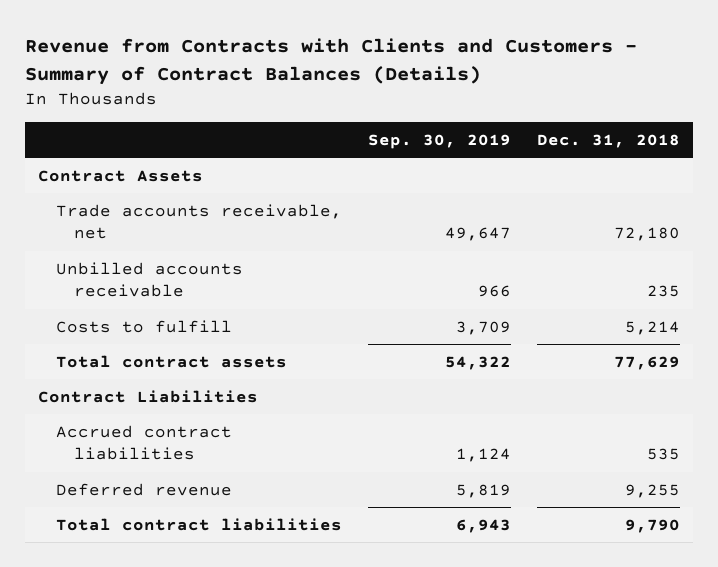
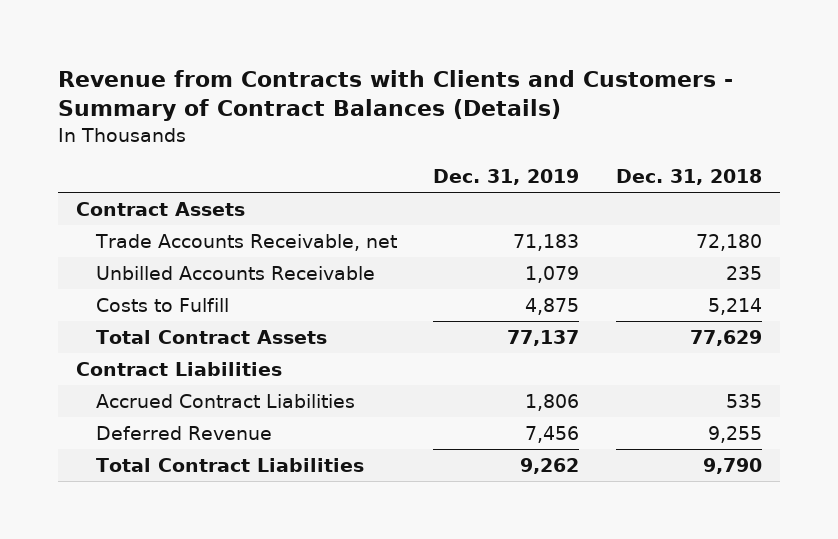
- | Sep. 30, 2019 | Dec. 31, 2018
+ | Dec. 31, 2019 | Dec. 31, 2018
- Trade accounts receivable, net | 49,647 | 72,180
- Unbilled accounts receivable | 966 | 235
- Costs to fulfill | 3,709 | 5,214
- Total contract assets | 54,322 | 77,629
+ Trade Accounts Receivable, net | 71,183 | 72,180
+ Unbilled Accounts Receivable | 1,079 | 235
+ Costs to Fulfill | 4,875 | 5,214
+ Total Contract Assets | 77,137 | 77,629
- Accrued contract liabilities | 1,124 | 535
- Deferred revenue | 5,819 | 9,255
- Total contract liabilities | 6,943 | 9,790
+ Accrued Contract Liabilities | 1,806 | 535
+ Deferred Revenue | 7,456 | 9,255
+ Total Contract Liabilities | 9,262 | 9,790

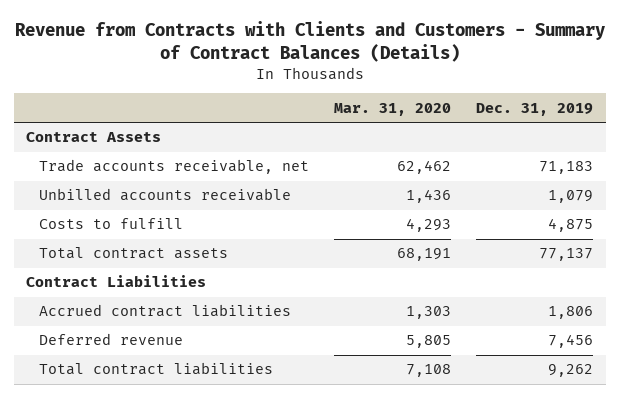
- | Dec. 31, 2019 | Dec. 31, 2018
+ | Mar. 31, 2020 | Dec. 31, 2019
- Trade Accounts Receivable, net | 71,183 | 72,180
- Unbilled Accounts Receivable | 1,079 | 235
- Costs to Fulfill | 4,875 | 5,214
- Total Contract Assets | 77,137 | 77,629
+ Trade accounts receivable, net | 62,462 | 71,183
+ Unbilled accounts receivable | 1,436 | 1,079
+ Costs to fulfill | 4,293 | 4,875
+ Total contract assets | 68,191 | 77,137
- Accrued Contract Liabilities | 1,806 | 535
- Deferred Revenue | 7,456 | 9,255
- Total Contract Liabilities | 9,262 | 9,790
+ Accrued contract liabilities | 1,303 | 1,806
+ Deferred revenue | 5,805 | 7,456
+ Total contract liabilities | 7,108 | 9,262

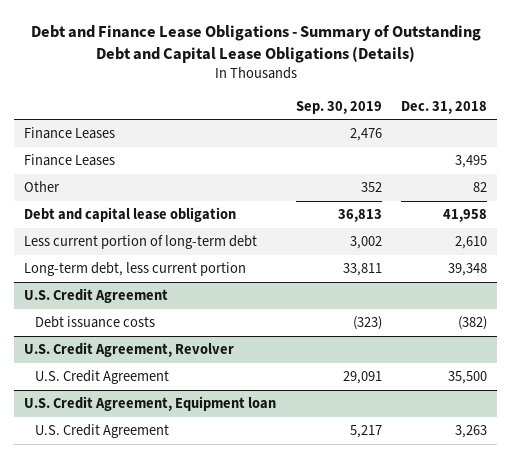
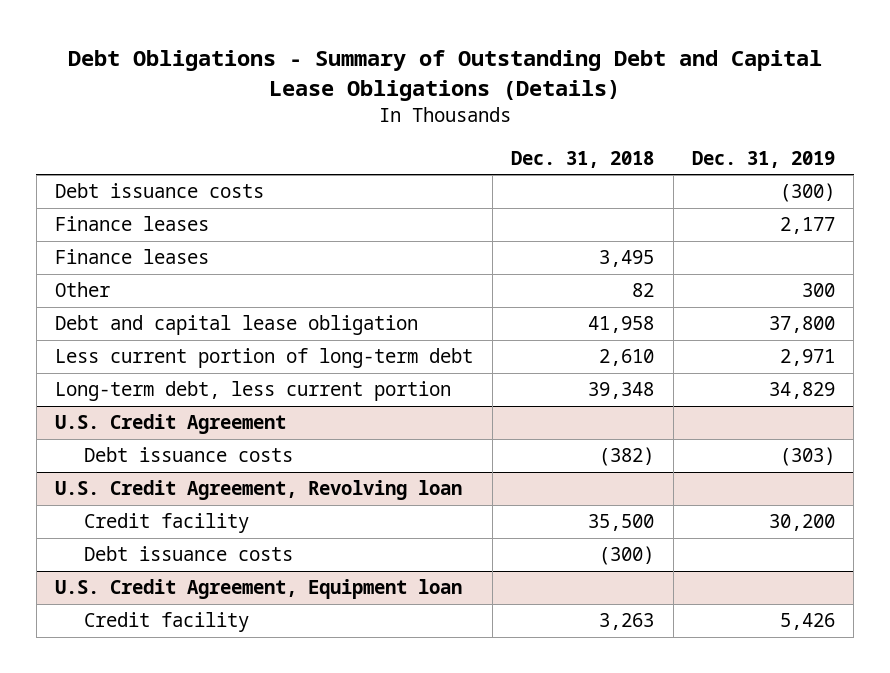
- Debt and Finance Lease Obligations - Summary of Outstanding Debt and Capital Lease Obligations (Details)
+ Debt Obligations - Summary of Outstanding Debt and Capital Lease Obligations (Details)
- | Sep. 30, 2019 | Dec. 31, 2018
+ | Dec. 31, 2018 | Dec. 31, 2019
- Finance Leases | 2,476 |
- Finance Leases | | 3,495
+ Debt issuance costs | | (300)
+ Finance leases | | 2,177
+ Finance leases | 3,495 |
- U.S. Credit Agreement, Revolver
- U.S. Credit Agreement | 29,091 | 35,500
+ U.S. Credit Agreement, Revolving loan
+ Credit facility | 35,500 | 30,200
+ Debt issuance costs | (300) |
@ U.S. Credit Agreement, Equipment loan
- U.S. Credit Agreement | 5,217 | 3,263
+ Credit facility | 3,263 | 5,426

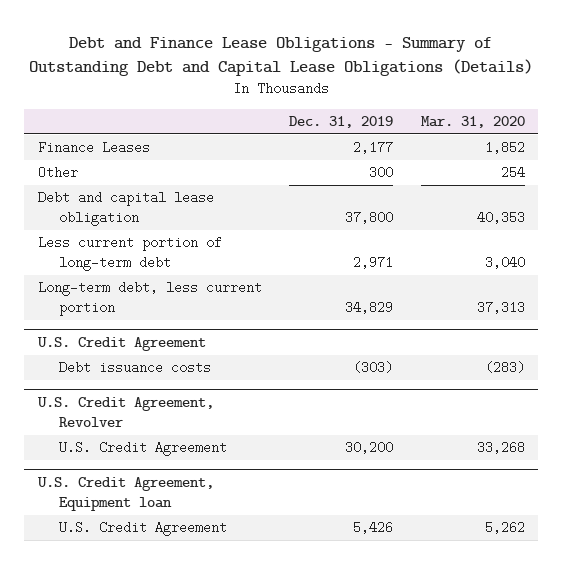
- Debt Obligations - Summary of Outstanding Debt and Capital Lease Obligations (Details)
+ Debt and Finance Lease Obligations - Summary of Outstanding Debt and Capital Lease Obligations (Details)
- | Dec. 31, 2018 | Dec. 31, 2019
+ | Dec. 31, 2019 | Mar. 31, 2020
- Debt issuance costs | | (300)
- Finance leases | | 2,177
- Finance leases | 3,495 |
+ Finance Leases | 2,177 | 1,852
- U.S. Credit Agreement, Revolving loan
- Credit facility | 35,500 | 30,200
- Debt issuance costs | (300) |
+ U.S. Credit Agreement, Revolver
+ U.S. Credit Agreement | 30,200 | 33,268
@ U.S. Credit Agreement, Equipment loan
- Credit facility | 3,263 | 5,426
+ U.S. Credit Agreement | 5,426 | 5,262

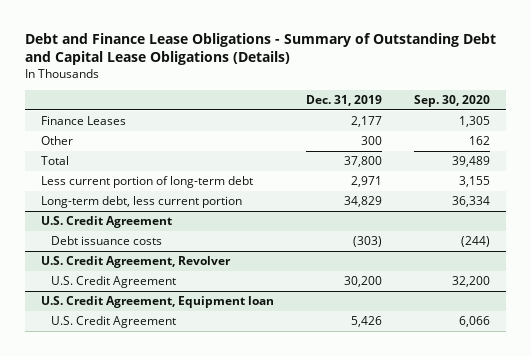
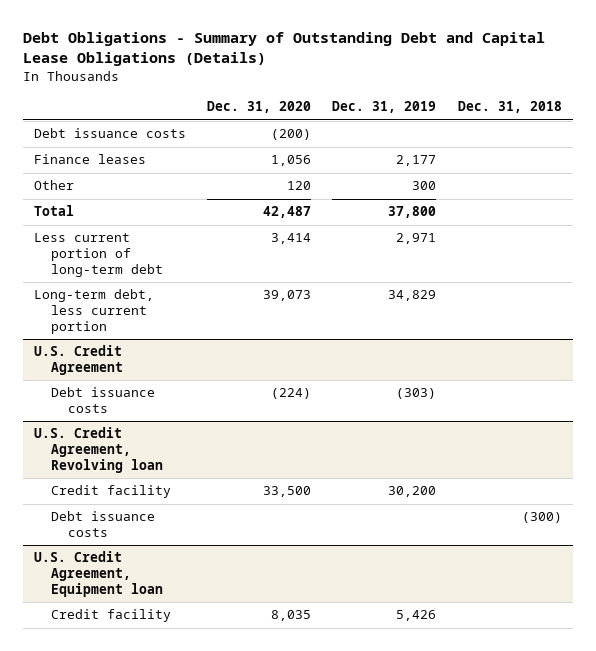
- Debt and Finance Lease Obligations - Summary of Outstanding Debt and Capital Lease Obligations (Details)
+ Debt Obligations - Summary of Outstanding Debt and Capital Lease Obligations (Details)
- | Dec. 31, 2019 | Sep. 30, 2020
+ | Dec. 31, 2020 | Dec. 31, 2019 | Dec. 31, 2018
- Finance Leases | 2,177 | 1,305
+ Debt issuance costs | (200) | |
+ Finance leases | 1,056 | 2,177 |
- U.S. Credit Agreement, Revolver
- U.S. Credit Agreement | 30,200 | 32,200
+ U.S. Credit Agreement, Revolving loan
+ Credit facility | 33,500 | 30,200 |
+ Debt issuance costs | | | (300)
@ U.S. Credit Agreement, Equipment loan
- U.S. Credit Agreement | 5,426 | 6,066
+ Credit facility | 8,035 | 5,426 |

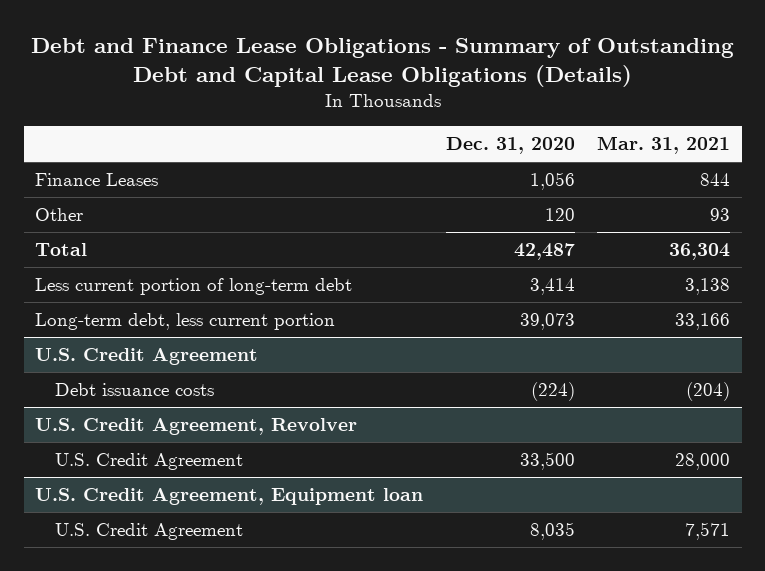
- Debt Obligations - Summary of Outstanding Debt and Capital Lease Obligations (Details)
+ Debt and Finance Lease Obligations - Summary of Outstanding Debt and Capital Lease Obligations (Details)
- | Dec. 31, 2020 | Dec. 31, 2019 | Dec. 31, 2018
+ | Dec. 31, 2020 | Mar. 31, 2021
- Debt issuance costs | (200) | |
- Finance leases | 1,056 | 2,177 |
+ Finance Leases | 1,056 | 844
- U.S. Credit Agreement, Revolving loan
- Credit facility | 33,500 | 30,200 |
- Debt issuance costs | | | (300)
+ U.S. Credit Agreement, Revolver
+ U.S. Credit Agreement | 33,500 | 28,000
@ U.S. Credit Agreement, Equipment loan
- Credit facility | 8,035 | 5,426 |
+ U.S. Credit Agreement | 8,035 | 7,571

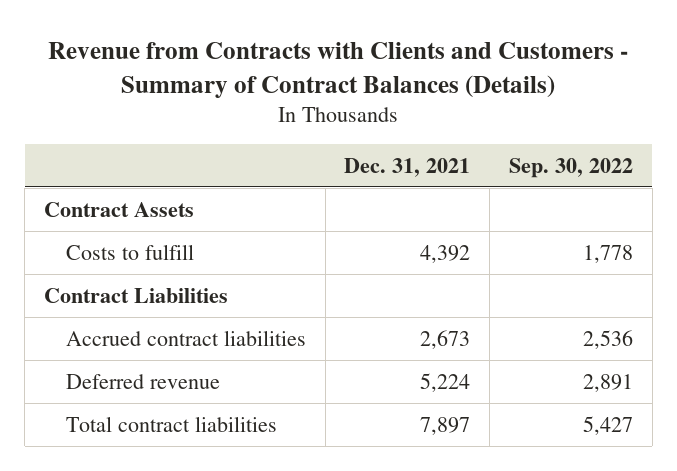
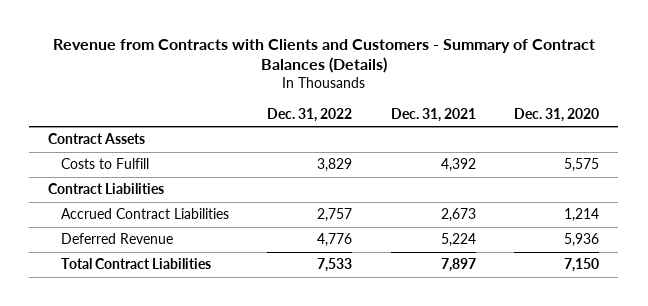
- | Dec. 31, 2021 | Sep. 30, 2022
+ | Dec. 31, 2022 | Dec. 31, 2021 | Dec. 31, 2020
- Costs to fulfill | 4,392 | 1,778
+ Costs to Fulfill | 3,829 | 4,392 | 5,575
- Accrued contract liabilities | 2,673 | 2,536
- Deferred revenue | 5,224 | 2,891
- Total contract liabilities | 7,897 | 5,427
+ Accrued Contract Liabilities | 2,757 | 2,673 | 1,214
+ Deferred Revenue | 4,776 | 5,224 | 5,936
+ Total Contract Liabilities | 7,533 | 7,897 | 7,150

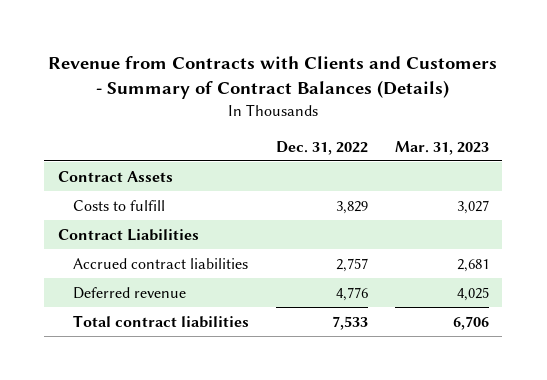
- | Dec. 31, 2022 | Dec. 31, 2021 | Dec. 31, 2020
+ | Dec. 31, 2022 | Mar. 31, 2023
- Costs to Fulfill | 3,829 | 4,392 | 5,575
+ Costs to fulfill | 3,829 | 3,027
- Accrued Contract Liabilities | 2,757 | 2,673 | 1,214
- Deferred Revenue | 4,776 | 5,224 | 5,936
- Total Contract Liabilities | 7,533 | 7,897 | 7,150
+ Accrued contract liabilities | 2,757 | 2,681
+ Deferred revenue | 4,776 | 4,025
+ Total contract liabilities | 7,533 | 6,706

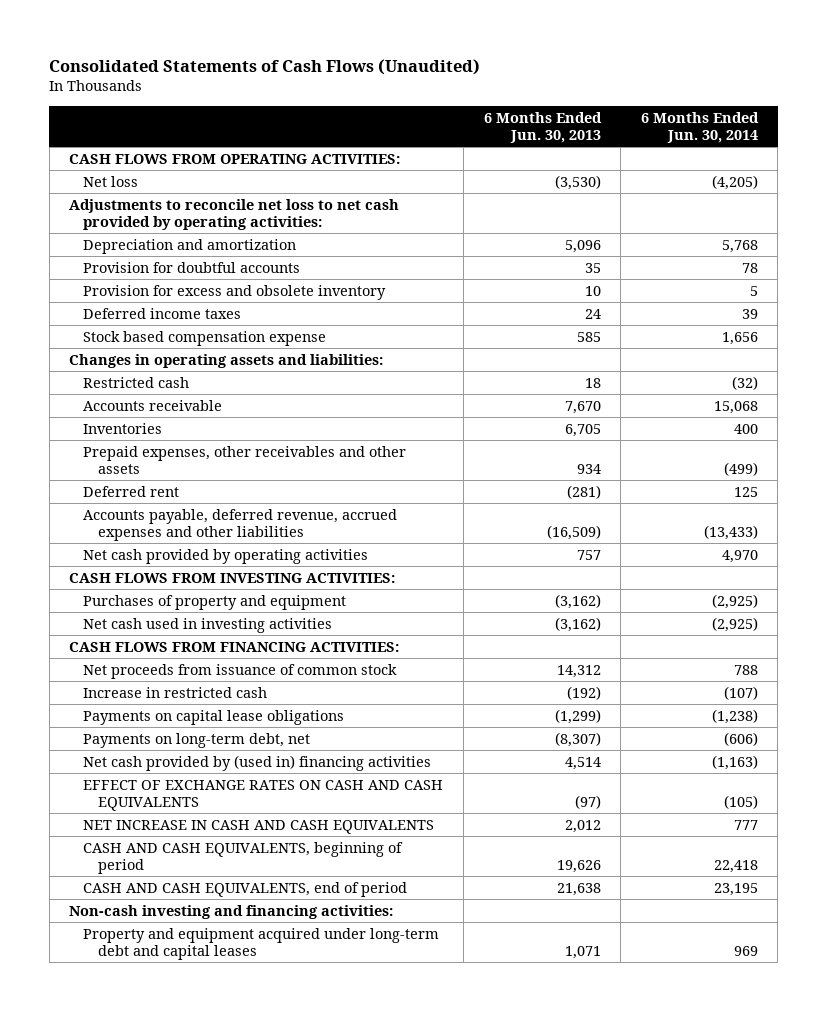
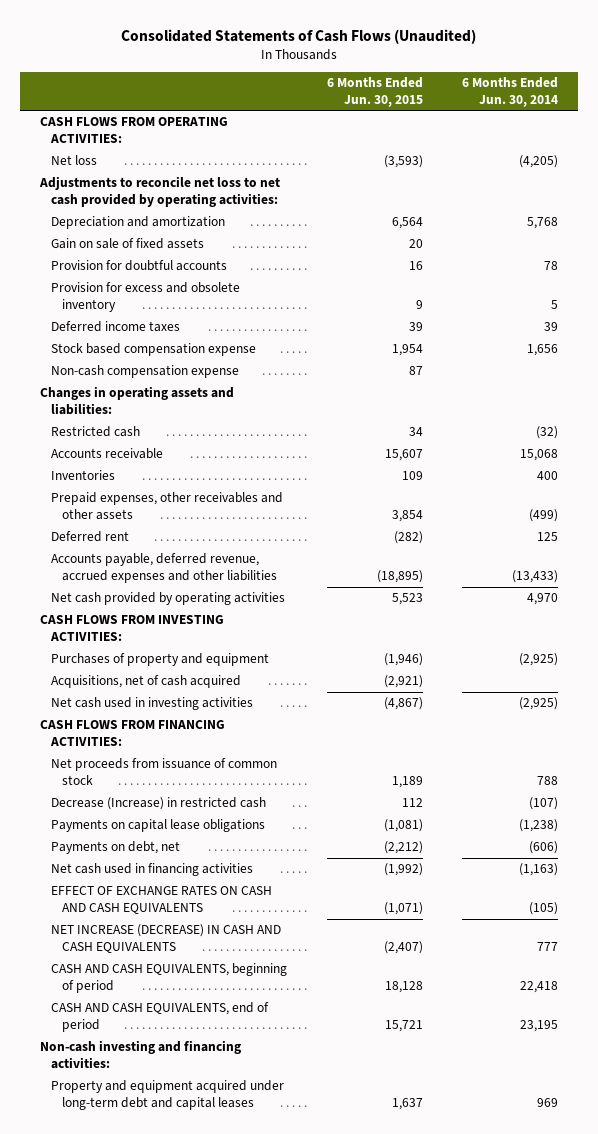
- | 6 Months Ended Jun. 30, 2013 | 6 Months Ended Jun. 30, 2014
+ | 6 Months Ended Jun. 30, 2015 | 6 Months Ended Jun. 30, 2014
+ Gain on sale of fixed assets | 20 |
+ Non-cash compensation expense | 87 |
+ Acquisitions, net of cash acquired | (2,921) |
- Increase in restricted cash | (192) | (107)
+ Decrease (Increase) in restricted cash | 112 | (107)
- Payments on long-term debt, net | (8,307) | (606)
- Net cash provided by (used in) financing activities | 4,514 | (1,163)
+ Payments on debt, net | (2,212) | (606)
+ Net cash used in financing activities | (1,992) | (1,163)
- NET INCREASE IN CASH AND CASH EQUIVALENTS | 2,012 | 777
+ NET INCREASE (DECREASE) IN CASH AND CASH EQUIVALENTS | (2,407) | 777

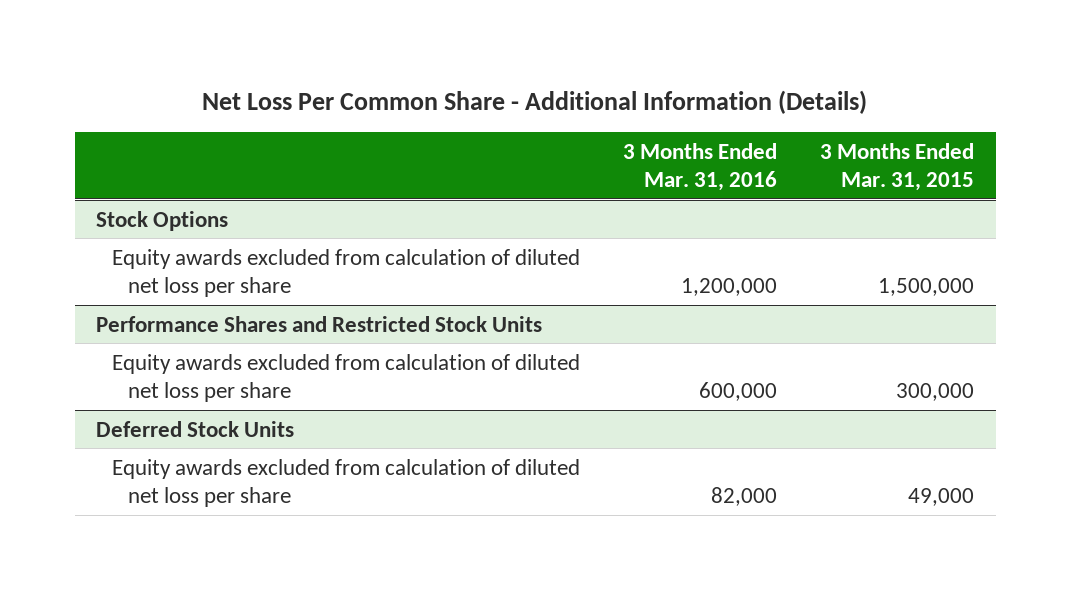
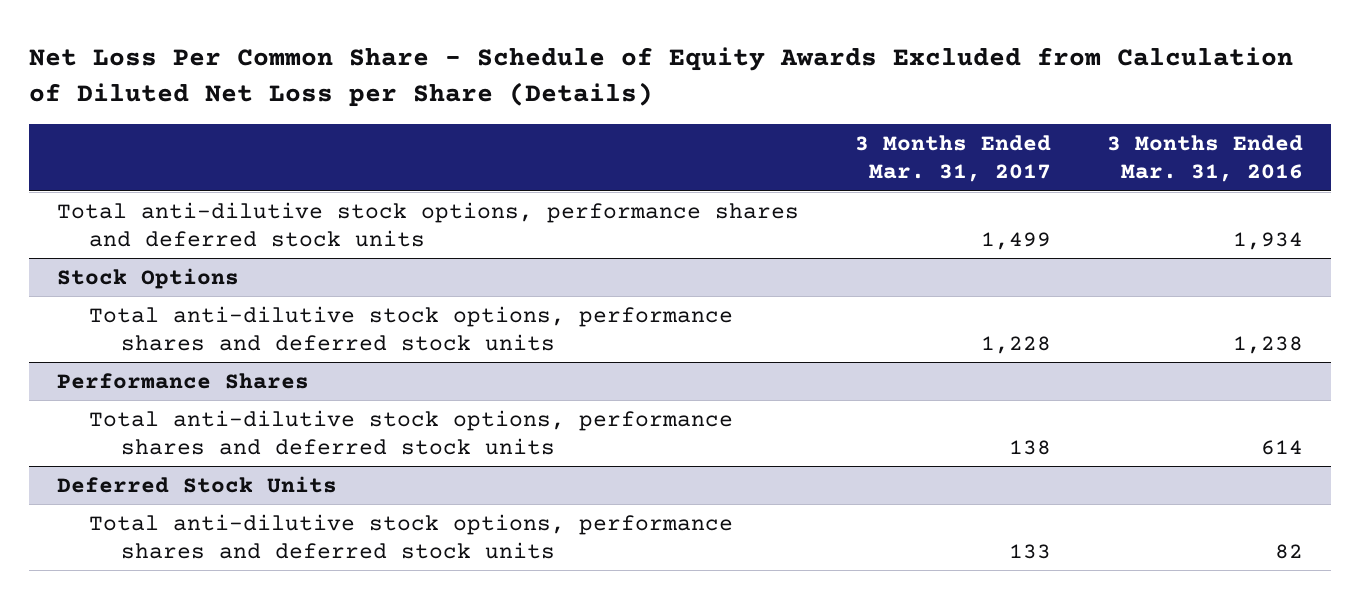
- Net Loss Per Common Share - Additional Information (Details)
+ Net Loss Per Common Share - Schedule of Equity Awards Excluded from Calculation of Diluted Net Loss per Share (Details)
- | 3 Months Ended Mar. 31, 2016 | 3 Months Ended Mar. 31, 2015
+ | 3 Months Ended Mar. 31, 2017 | 3 Months Ended Mar. 31, 2016
+ Total anti-dilutive stock options, performance shares and deferred stock units | 1,499 | 1,934
@ Stock Options
- Equity awards excluded from calculation of diluted net loss per share | 1,200,000 | 1,500,000
- Performance Shares and Restricted Stock Units
- Equity awards excluded from calculation of diluted net loss per share | 600,000 | 300,000
@ Stock Options
+ Total anti-dilutive stock options, performance shares and deferred stock units | 1,228 | 1,238
+ Performance Shares
+ Total anti-dilutive stock options, performance shares and deferred stock units | 138 | 614
@ Deferred Stock Units
- Equity awards excluded from calculation of diluted net loss per share | 82,000 | 49,000
+ Total anti-dilutive stock options, performance shares and deferred stock units | 133 | 82

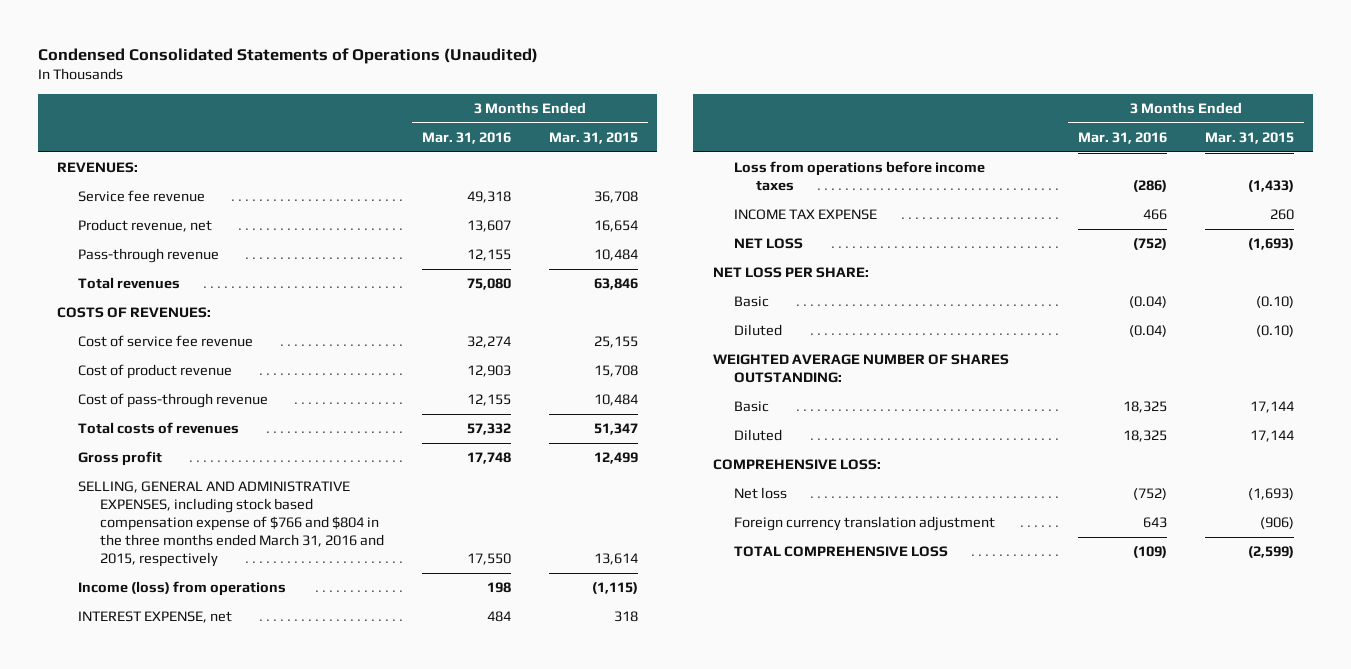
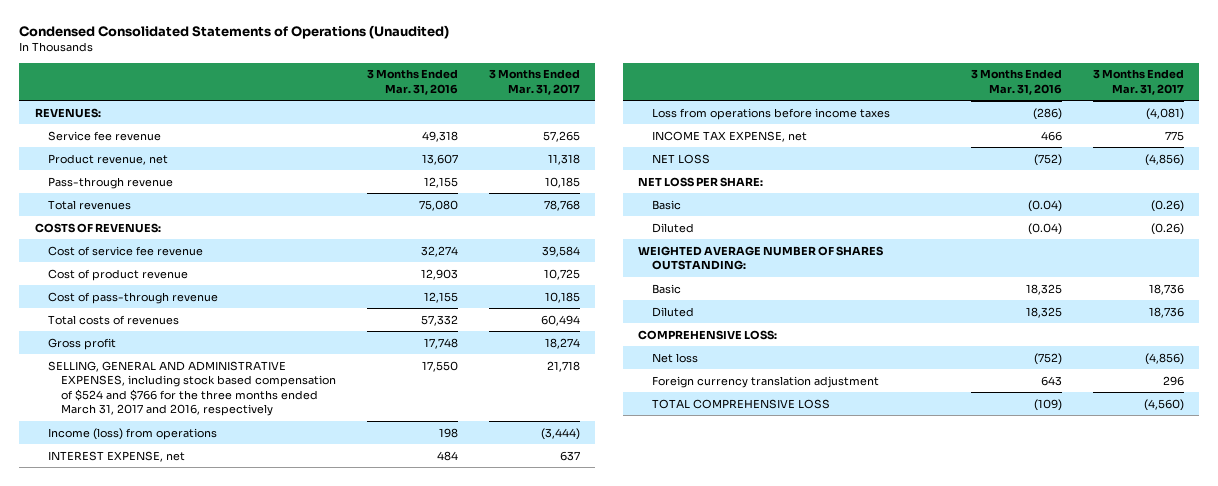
- | 3 Months Ended Mar. 31, 2016 | 3 Months Ended Mar. 31, 2015
+ | 3 Months Ended Mar. 31, 2016 | 3 Months Ended Mar. 31, 2017
- SELLING, GENERAL AND ADMINISTRATIVE EXPENSES, including stock based compensation expense of $766 and $804 in the three months ended March 31, 2016 and 2015, respectively | 17,550 | 13,614
+ SELLING, GENERAL AND ADMINISTRATIVE EXPENSES, including stock based compensation of $524 and $766 for the three months ended March 31, 2017 and 2016, respectively | 17,550 | 21,718
- INCOME TAX EXPENSE | 466 | 260
+ INCOME TAX EXPENSE, net | 466 | 775

